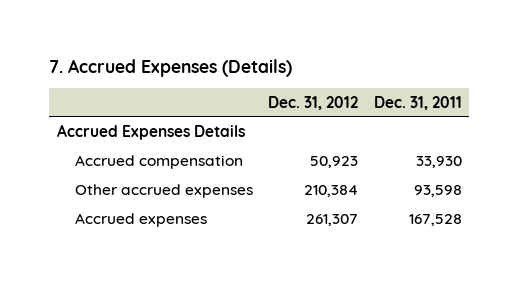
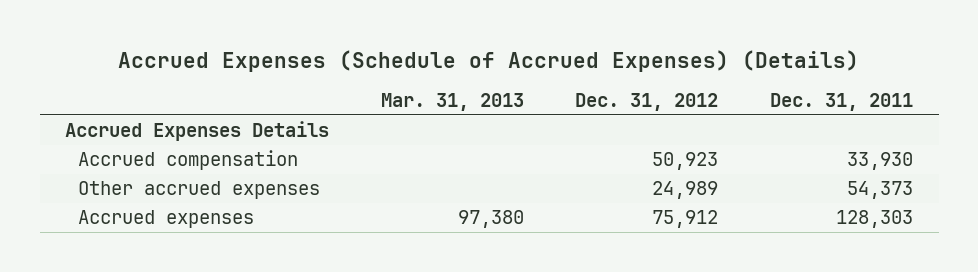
- 7. Accrued Expenses (Details)
+ Accrued Expenses (Schedule of Accrued Expenses) (Details)
- | Dec. 31, 2012 | Dec. 31, 2011
+ | Mar. 31, 2013 | Dec. 31, 2012 | Dec. 31, 2011
- Other accrued expenses | 210,384 | 93,598
- Accrued expenses | 261,307 | 167,528
+ Other accrued expenses | | 24,989 | 54,373
+ Accrued expenses | 97,380 | 75,912 | 128,303

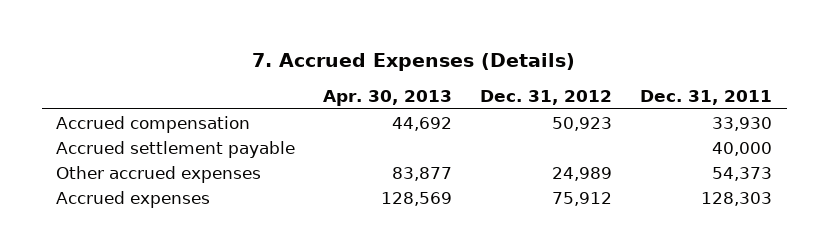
- Accrued Expenses (Schedule of Accrued Expenses) (Details)
+ 7. Accrued Expenses (Details)
- | Mar. 31, 2013 | Dec. 31, 2012 | Dec. 31, 2011
+ | Apr. 30, 2013 | Dec. 31, 2012 | Dec. 31, 2011
- Accrued Expenses Details
+ Accrued settlement payable | | | 40,000

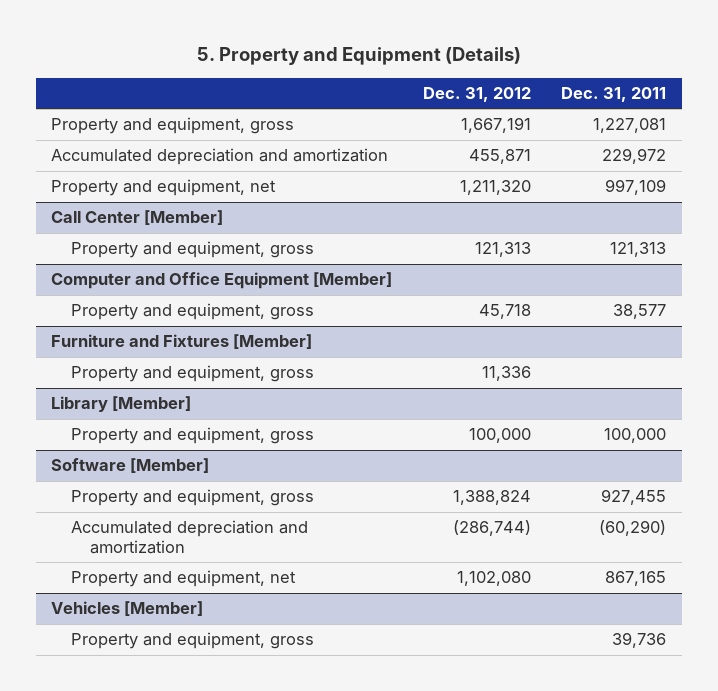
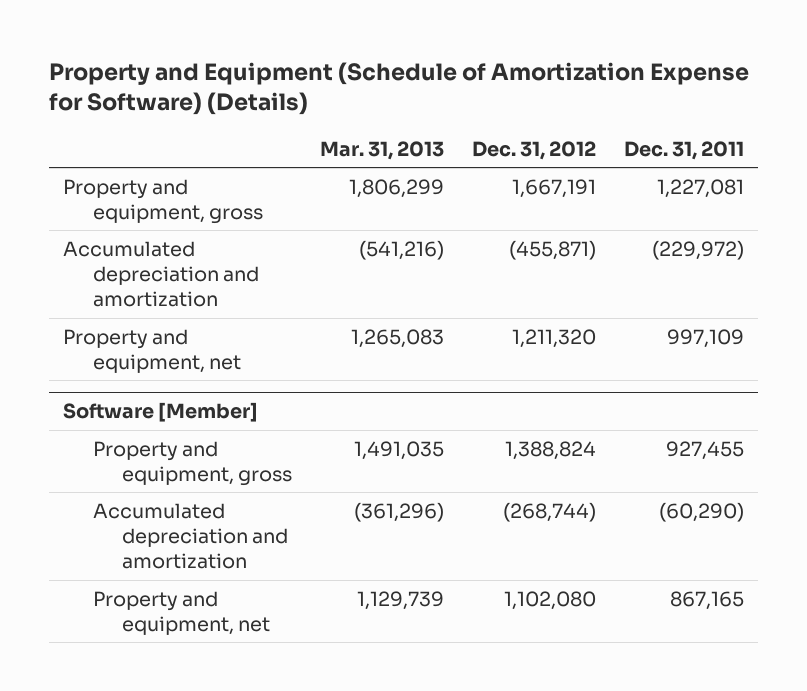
- 5. Property and Equipment (Details)
+ Property and Equipment (Schedule of Amortization Expense for Software) (Details)
- | Dec. 31, 2012 | Dec. 31, 2011
+ | Mar. 31, 2013 | Dec. 31, 2012 | Dec. 31, 2011
- Accumulated depreciation and amortization | 455,871 | 229,972
+ Accumulated depreciation and amortization | (541,216) | (455,871) | (229,972)
- Call Center [Member]
- Property and equipment, gross | 121,313 | 121,313
- Computer and Office Equipment [Member]
- Property and equipment, gross | 45,718 | 38,577
- Furniture and Fixtures [Member]
- Property and equipment, gross | 11,336 |
- Library [Member]
- Property and equipment, gross | 100,000 | 100,000
@ Software [Member]
- Accumulated depreciation and amortization | (286,744) | (60,290)
+ Accumulated depreciation and amortization | (361,296) | (268,744) | (60,290)
- Vehicles [Member]
- Property and equipment, gross | | 39,736

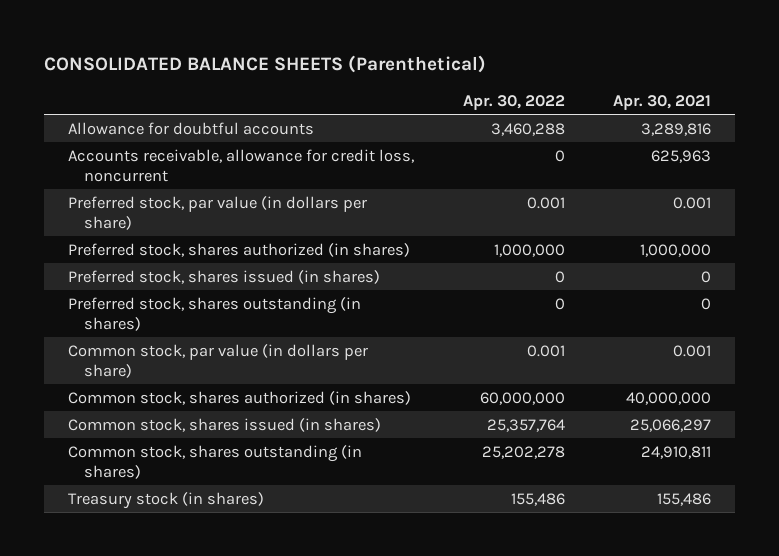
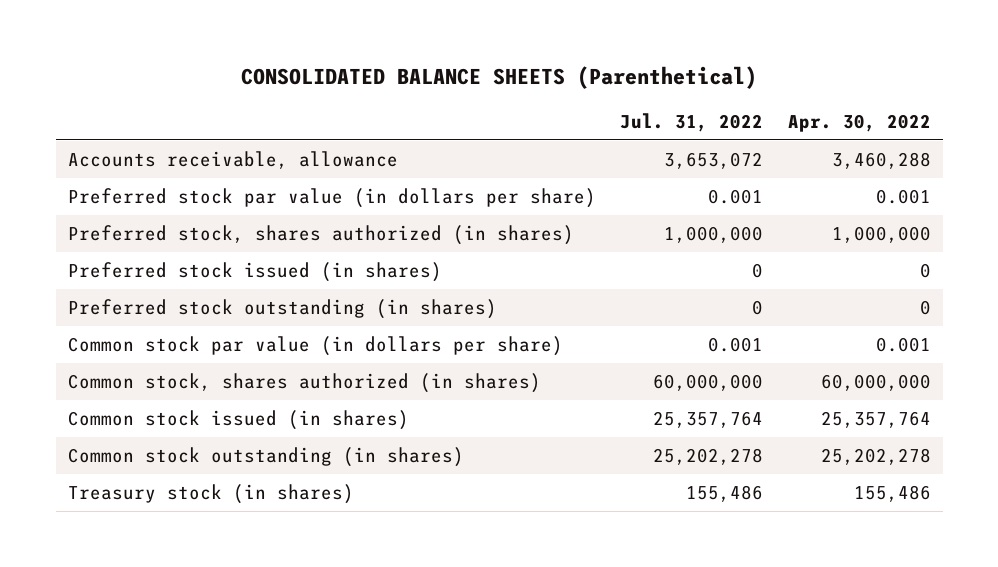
- | Apr. 30, 2022 | Apr. 30, 2021
+ | Jul. 31, 2022 | Apr. 30, 2022
- Allowance for doubtful accounts | 3,460,288 | 3,289,816
- Accounts receivable, allowance for credit loss, noncurrent | 0 | 625,963
- Preferred stock, par value (in dollars per share) | 0.001 | 0.001
+ Accounts receivable, allowance | 3,653,072 | 3,460,288
+ Preferred stock par value (in dollars per share) | 0.001 | 0.001
- Preferred stock, shares issued (in shares) | 0 | 0
- Preferred stock, shares outstanding (in shares) | 0 | 0
- Common stock, par value (in dollars per share) | 0.001 | 0.001
+ Preferred stock issued (in shares) | 0 | 0
+ Preferred stock outstanding (in shares) | 0 | 0
+ Common stock par value (in dollars per share) | 0.001 | 0.001
- Common stock, shares issued (in shares) | 25,357,764 | 25,066,297
- Common stock, shares outstanding (in shares) | 25,202,278 | 24,910,811
+ Common stock issued (in shares) | 25,357,764 | 25,357,764
+ Common stock outstanding (in shares) | 25,202,278 | 25,202,278

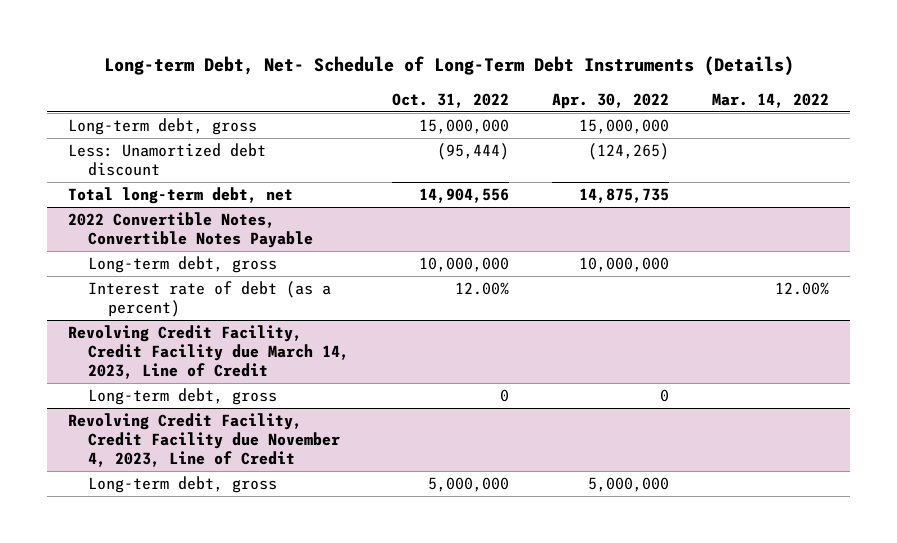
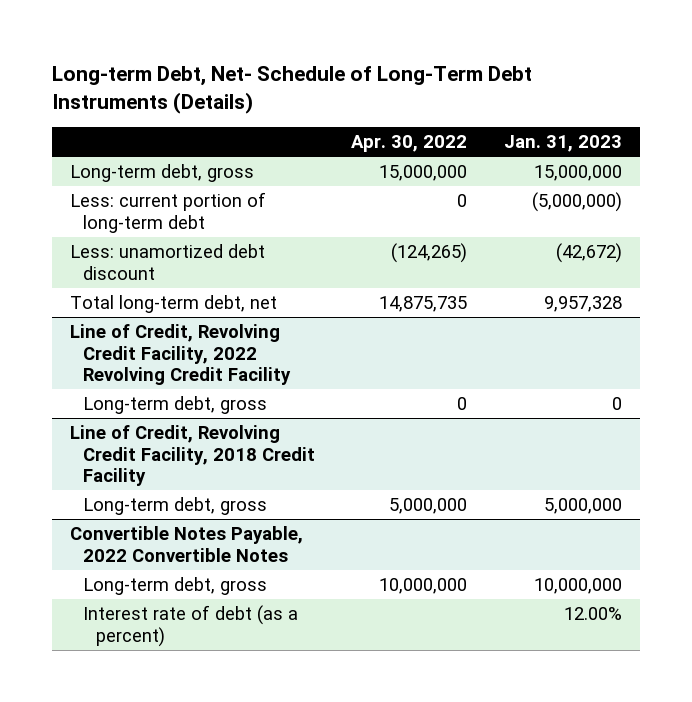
- | Oct. 31, 2022 | Apr. 30, 2022 | Mar. 14, 2022
+ | Apr. 30, 2022 | Jan. 31, 2023
- Less: Unamortized debt discount | (95,444) | (124,265) |
+ Less: current portion of long-term debt | 0 | (5,000,000)
+ Less: unamortized debt discount | (124,265) | (42,672)
- 2022 Convertible Notes, Convertible Notes Payable
- Long-term debt, gross | 10,000,000 | 10,000,000 |
- Interest rate of debt (as a percent) | 12.00% | | 12.00%
- Revolving Credit Facility, Credit Facility due March 14, 2023, Line of Credit
+ Line of Credit, Revolving Credit Facility, 2022 Revolving Credit Facility
- Revolving Credit Facility, Credit Facility due November 4, 2023, Line of Credit
+ Line of Credit, Revolving Credit Facility, 2018 Credit Facility
+ Convertible Notes Payable, 2022 Convertible Notes
+ Long-term debt, gross | 10,000,000 | 10,000,000
+ Interest rate of debt (as a percent) | | 12.00%

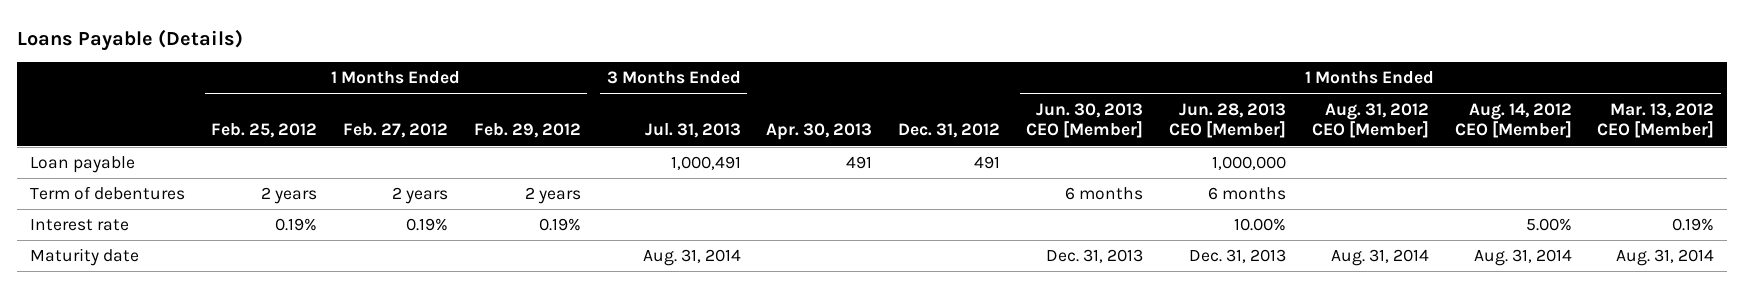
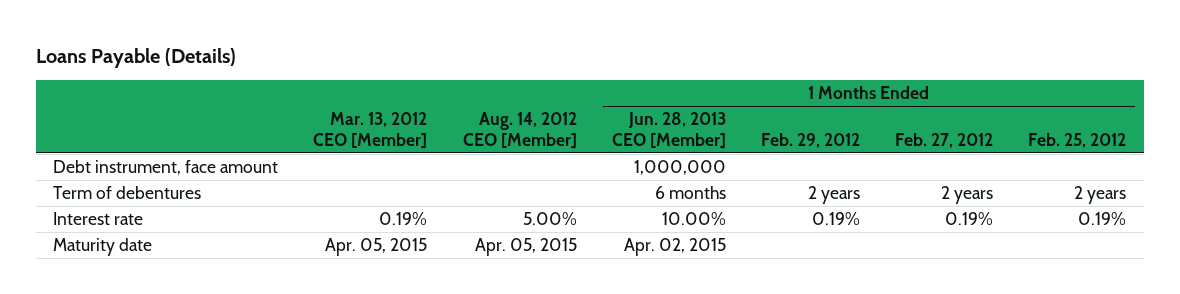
- | 1 Months Ended Feb. 25, 2012 | 1 Months Ended Feb. 27, 2012 | 1 Months Ended Feb. 29, 2012 | 3 Months Ended Jul. 31, 2013 | Apr. 30, 2013 | Dec. 31, 2012 | 1 Months Ended Jun. 30, 2013 CEO [Member] | 1 Months Ended Jun. 28, 2013 CEO [Member] | 1 Months Ended Aug. 31, 2012 CEO [Member] | 1 Months Ended Aug. 14, 2012 CEO [Member] | 1 Months Ended Mar. 13, 2012 CEO [Member]
+ | Mar. 13, 2012 CEO [Member] | Aug. 14, 2012 CEO [Member] | 1 Months Ended Jun. 28, 2013 CEO [Member] | 1 Months Ended Feb. 29, 2012 | 1 Months Ended Feb. 27, 2012 | 1 Months Ended Feb. 25, 2012
- Loan payable | | | | 1,000,491 | 491 | 491 | | 1,000,000 | | |
+ Debt instrument, face amount | | | 1,000,000 | | |
- Maturity date | | | | Aug. 31, 2014 | | | Dec. 31, 2013 | Dec. 31, 2013 | Aug. 31, 2014 | Aug. 31, 2014 | Aug. 31, 2014
+ Maturity date | Apr. 05, 2015 | Apr. 05, 2015 | Apr. 02, 2015 | | |

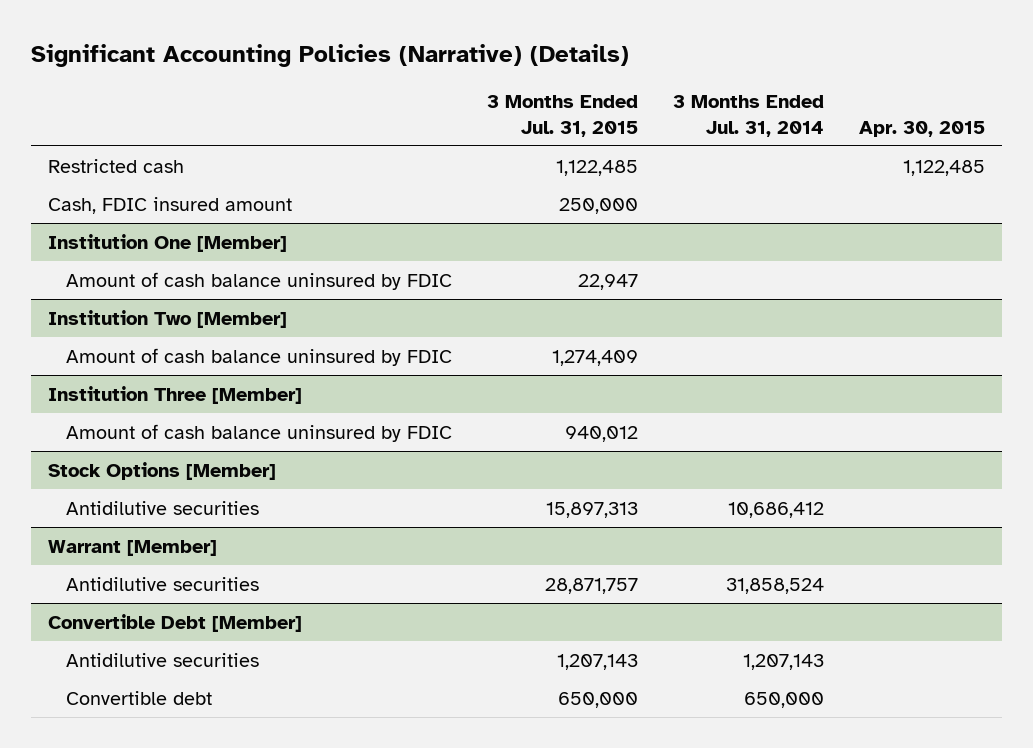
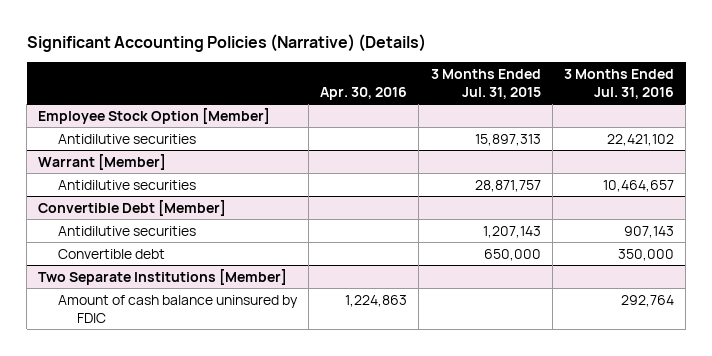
- | 3 Months Ended Jul. 31, 2015 | 3 Months Ended Jul. 31, 2014 | Apr. 30, 2015
+ | Apr. 30, 2016 | 3 Months Ended Jul. 31, 2015 | 3 Months Ended Jul. 31, 2016
- Restricted cash | 1,122,485 | | 1,122,485
- Cash, FDIC insured amount | 250,000 | |
- Institution One [Member]
- Amount of cash balance uninsured by FDIC | 22,947 | |
- Institution Two [Member]
- Amount of cash balance uninsured by FDIC | 1,274,409 | |
- Institution Three [Member]
- Amount of cash balance uninsured by FDIC | 940,012 | |
- Stock Options [Member]
+ Employee Stock Option [Member]
+ Two Separate Institutions [Member]
+ Amount of cash balance uninsured by FDIC | 1,224,863 | | 292,764

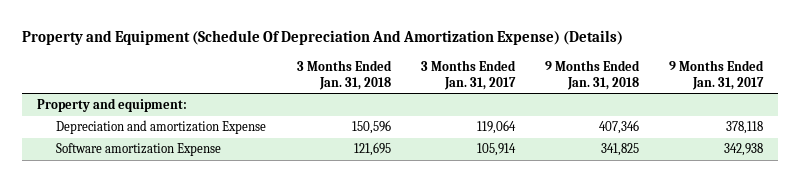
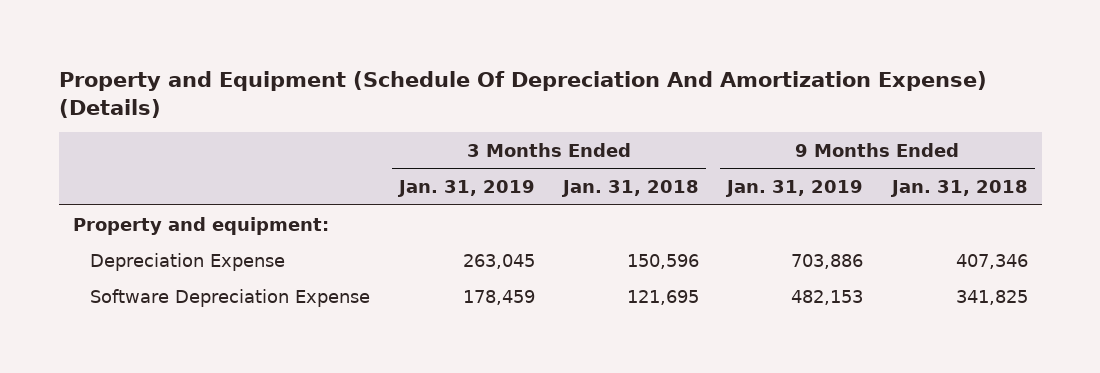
- | 3 Months Ended Jan. 31, 2018 | 3 Months Ended Jan. 31, 2017 | 9 Months Ended Jan. 31, 2018 | 9 Months Ended Jan. 31, 2017
+ | 3 Months Ended Jan. 31, 2019 | 3 Months Ended Jan. 31, 2018 | 9 Months Ended Jan. 31, 2019 | 9 Months Ended Jan. 31, 2018
- Depreciation and amortization Expense | 150,596 | 119,064 | 407,346 | 378,118
- Software amortization Expense | 121,695 | 105,914 | 341,825 | 342,938
+ Depreciation Expense | 263,045 | 150,596 | 703,886 | 407,346
+ Software Depreciation Expense | 178,459 | 121,695 | 482,153 | 341,825

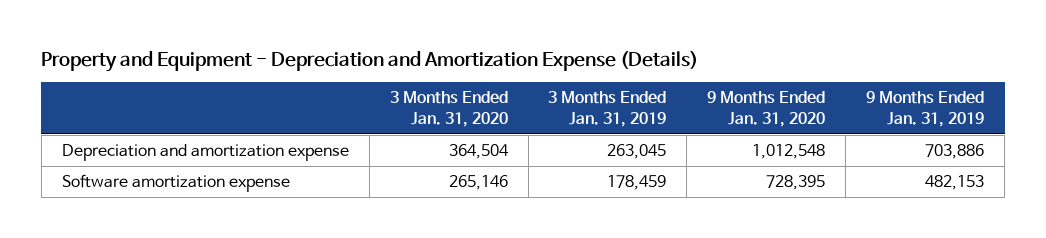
- Property and Equipment (Schedule Of Depreciation And Amortization Expense) (Details)
+ Property and Equipment - Depreciation and Amortization Expense (Details)
- | 3 Months Ended Jan. 31, 2019 | 3 Months Ended Jan. 31, 2018 | 9 Months Ended Jan. 31, 2019 | 9 Months Ended Jan. 31, 2018
+ | 3 Months Ended Jan. 31, 2020 | 3 Months Ended Jan. 31, 2019 | 9 Months Ended Jan. 31, 2020 | 9 Months Ended Jan. 31, 2019
- Property and equipment:
- Depreciation Expense | 263,045 | 150,596 | 703,886 | 407,346
- Software Depreciation Expense | 178,459 | 121,695 | 482,153 | 341,825
+ Depreciation and amortization expense | 364,504 | 263,045 | 1,012,548 | 703,886
+ Software amortization expense | 265,146 | 178,459 | 728,395 | 482,153

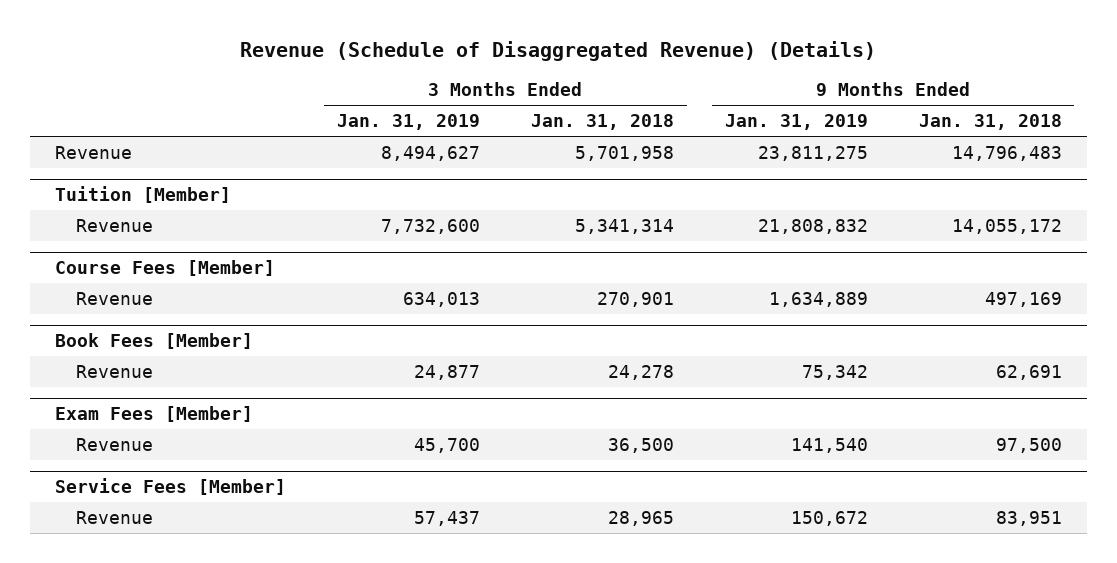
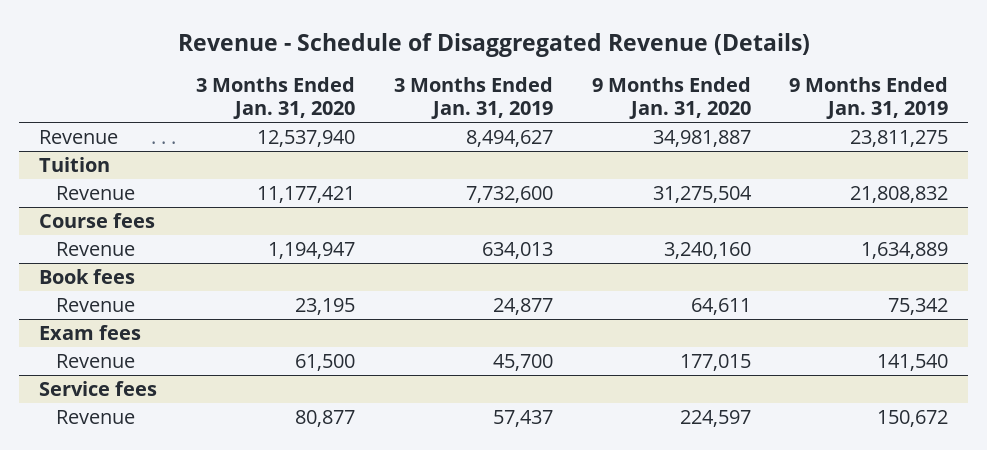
- Revenue (Schedule of Disaggregated Revenue) (Details)
+ Revenue - Schedule of Disaggregated Revenue (Details)
- | 3 Months Ended Jan. 31, 2019 | 3 Months Ended Jan. 31, 2018 | 9 Months Ended Jan. 31, 2019 | 9 Months Ended Jan. 31, 2018
+ | 3 Months Ended Jan. 31, 2020 | 3 Months Ended Jan. 31, 2019 | 9 Months Ended Jan. 31, 2020 | 9 Months Ended Jan. 31, 2019
- Tuition [Member]
+ Tuition
- Course Fees [Member]
+ Course fees
- Book Fees [Member]
+ Book fees
- Exam Fees [Member]
+ Exam fees
- Service Fees [Member]
+ Service fees

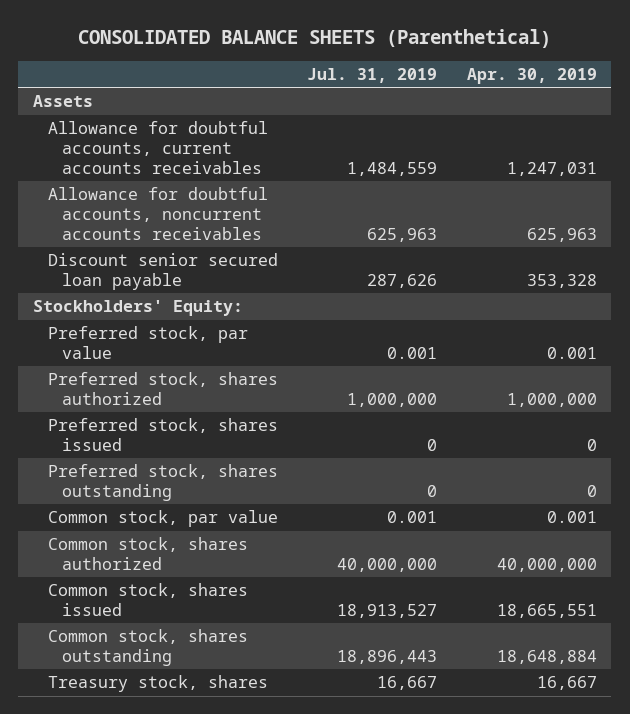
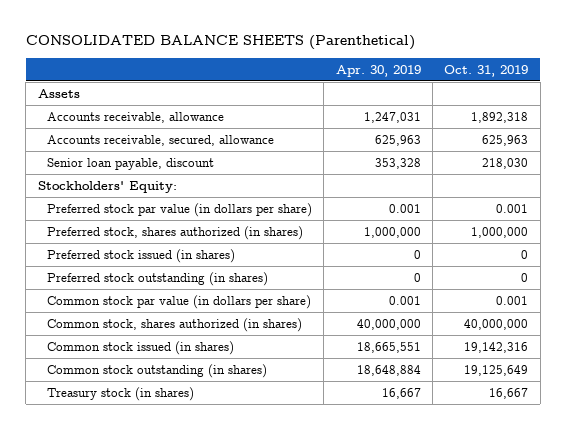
- | Jul. 31, 2019 | Apr. 30, 2019
+ | Apr. 30, 2019 | Oct. 31, 2019
- Allowance for doubtful accounts, current accounts receivables | 1,484,559 | 1,247,031
- Allowance for doubtful accounts, noncurrent accounts receivables | 625,963 | 625,963
- Discount senior secured loan payable | 287,626 | 353,328
+ Accounts receivable, allowance | 1,247,031 | 1,892,318
+ Accounts receivable, secured, allowance | 625,963 | 625,963
+ Senior loan payable, discount | 353,328 | 218,030
- Preferred stock, par value | 0.001 | 0.001
- Preferred stock, shares authorized | 1,000,000 | 1,000,000
- Preferred stock, shares issued | 0 | 0
- Preferred stock, shares outstanding | 0 | 0
- Common stock, par value | 0.001 | 0.001
- Common stock, shares authorized | 40,000,000 | 40,000,000
- Common stock, shares issued | 18,913,527 | 18,665,551
- Common stock, shares outstanding | 18,896,443 | 18,648,884
- Treasury stock, shares | 16,667 | 16,667
+ Preferred stock par value (in dollars per share) | 0.001 | 0.001
+ Preferred stock, shares authorized (in shares) | 1,000,000 | 1,000,000
+ Preferred stock issued (in shares) | 0 | 0
+ Preferred stock outstanding (in shares) | 0 | 0
+ Common stock par value (in dollars per share) | 0.001 | 0.001
+ Common stock, shares authorized (in shares) | 40,000,000 | 40,000,000
+ Common stock issued (in shares) | 18,665,551 | 19,142,316
+ Common stock outstanding (in shares) | 18,648,884 | 19,125,649
+ Treasury stock (in shares) | 16,667 | 16,667

